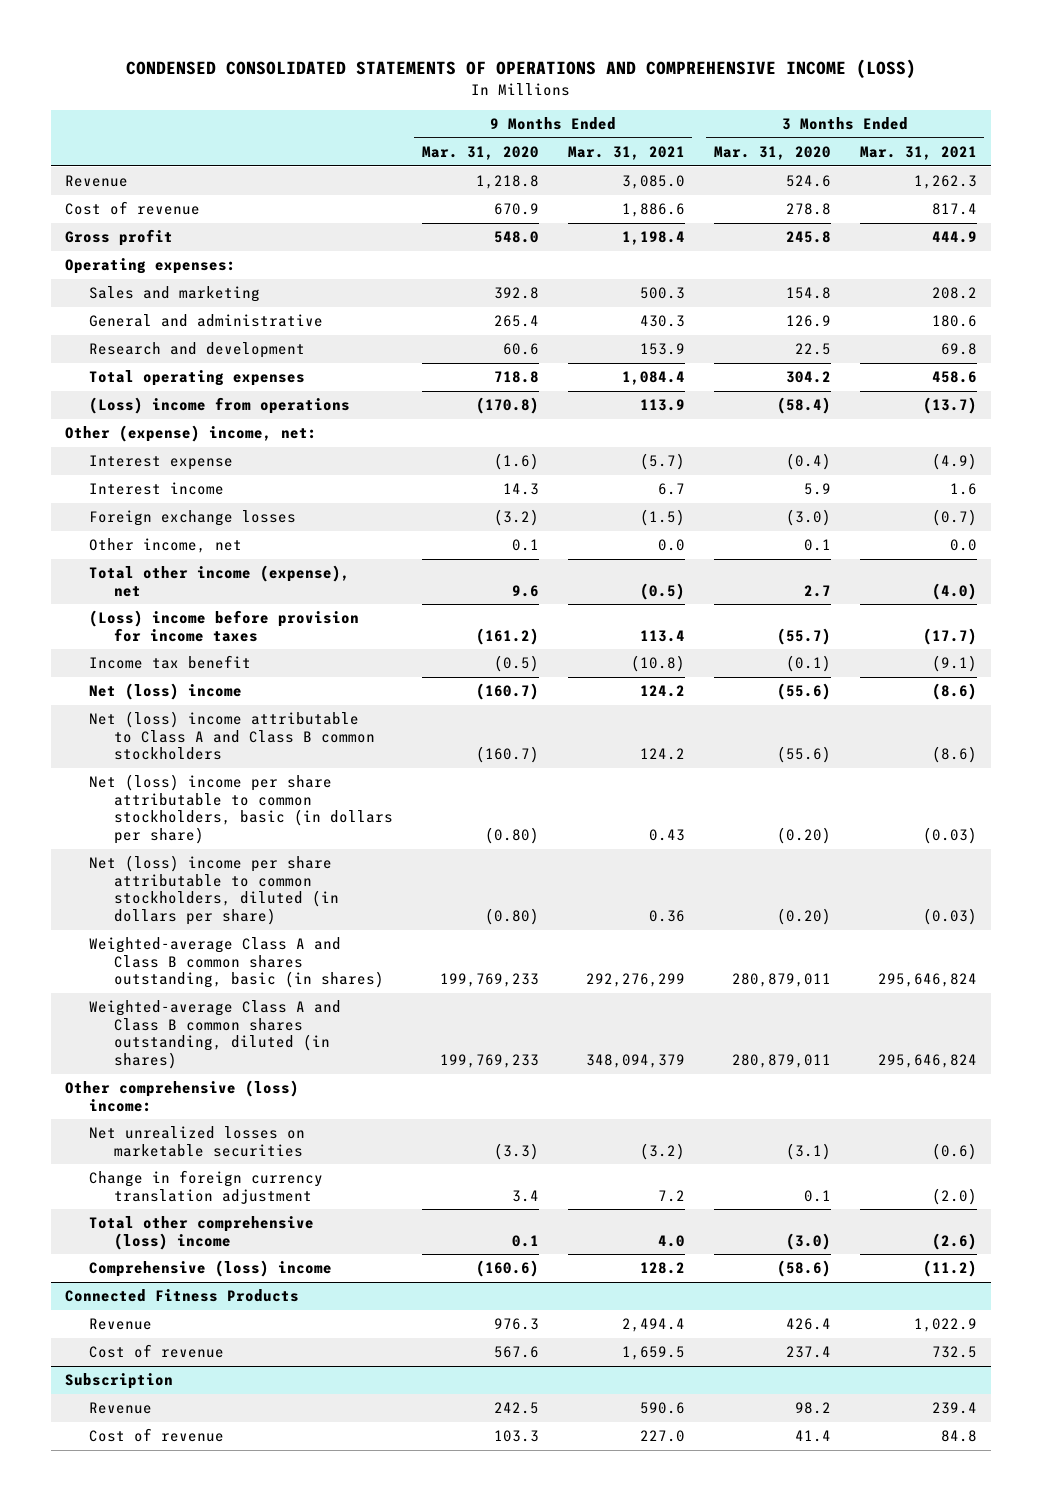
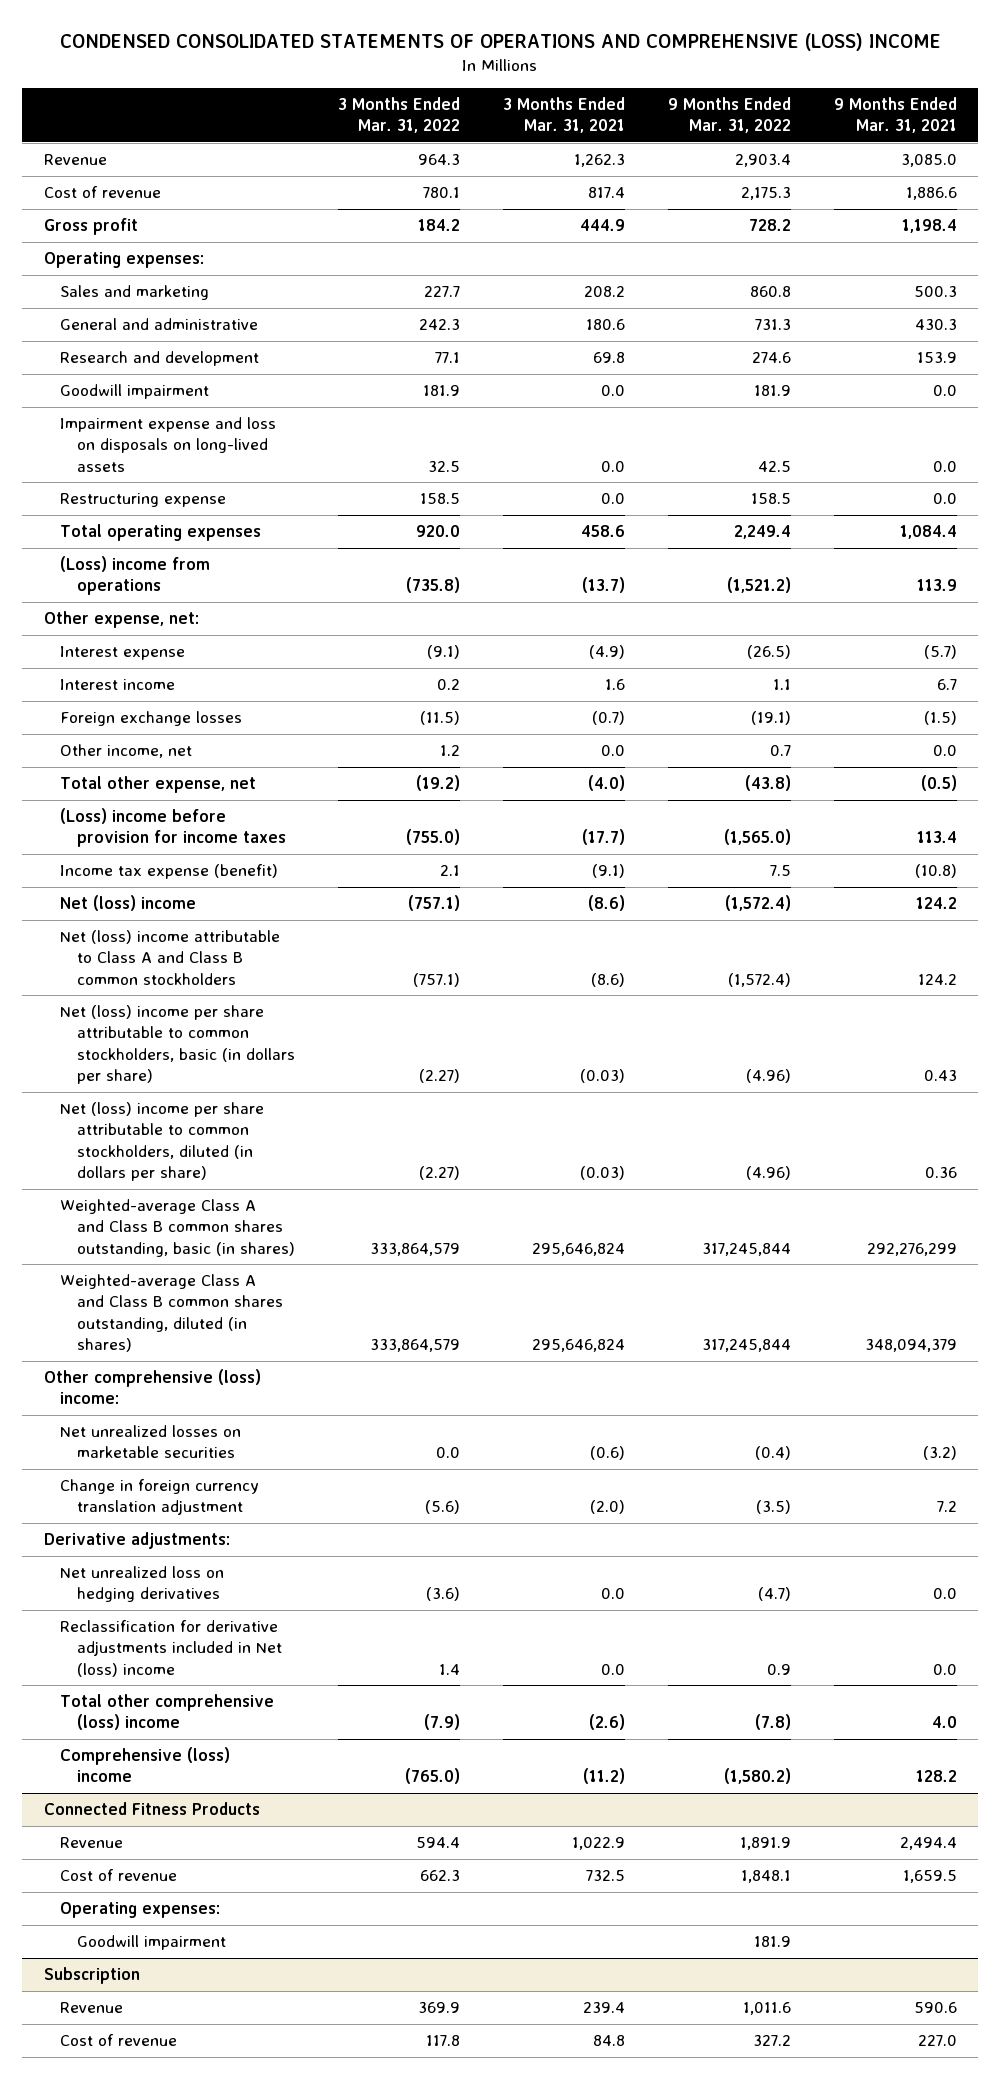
- CONDENSED CONSOLIDATED STATEMENTS OF OPERATIONS AND COMPREHENSIVE INCOME (LOSS)
+ CONDENSED CONSOLIDATED STATEMENTS OF OPERATIONS AND COMPREHENSIVE (LOSS) INCOME
- | 9 Months Ended Mar. 31, 2020 | 9 Months Ended Mar. 31, 2021 | 3 Months Ended Mar. 31, 2020 | 3 Months Ended Mar. 31, 2021
+ | 3 Months Ended Mar. 31, 2022 | 3 Months Ended Mar. 31, 2021 | 9 Months Ended Mar. 31, 2022 | 9 Months Ended Mar. 31, 2021
+ Goodwill impairment | 181.9 | 0.0 | 181.9 | 0.0
+ Impairment expense and loss on disposals on long-lived assets | 32.5 | 0.0 | 42.5 | 0.0
+ Restructuring expense | 158.5 | 0.0 | 158.5 | 0.0
- Other (expense) income, net:
+ Other expense, net:
- Total other income (expense), net | 9.6 | (0.5) | 2.7 | (4.0)
+ Total other expense, net | (19.2) | (4.0) | (43.8) | (0.5)
- Income tax benefit | (0.5) | (10.8) | (0.1) | (9.1)
+ Income tax expense (benefit) | 2.1 | (9.1) | 7.5 | (10.8)
+ Derivative adjustments:
+ Net unrealized loss on hedging derivatives | (3.6) | 0.0 | (4.7) | 0.0
+ Reclassification for derivative adjustments included in Net (loss) income | 1.4 | 0.0 | 0.9 | 0.0
@ Connected Fitness Products
+ Operating expenses:
+ Goodwill impairment | | | 181.9 |

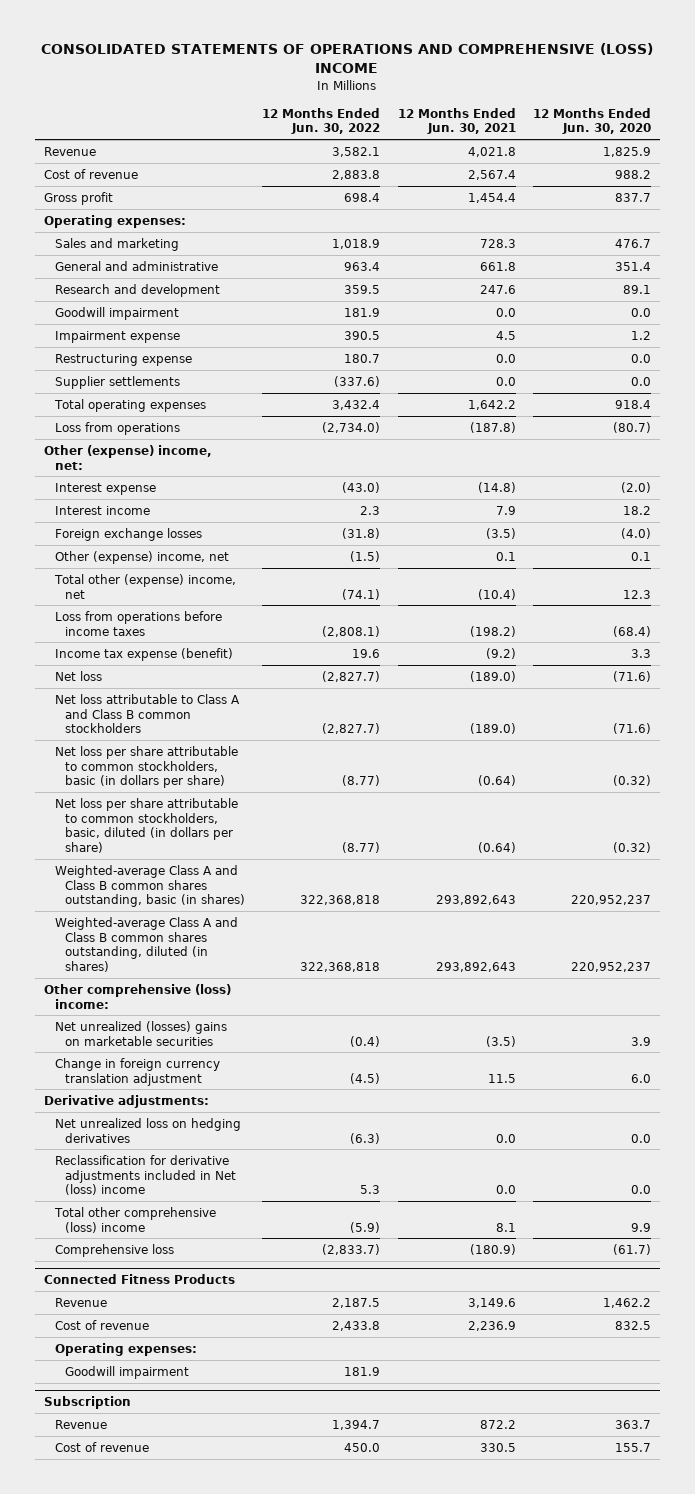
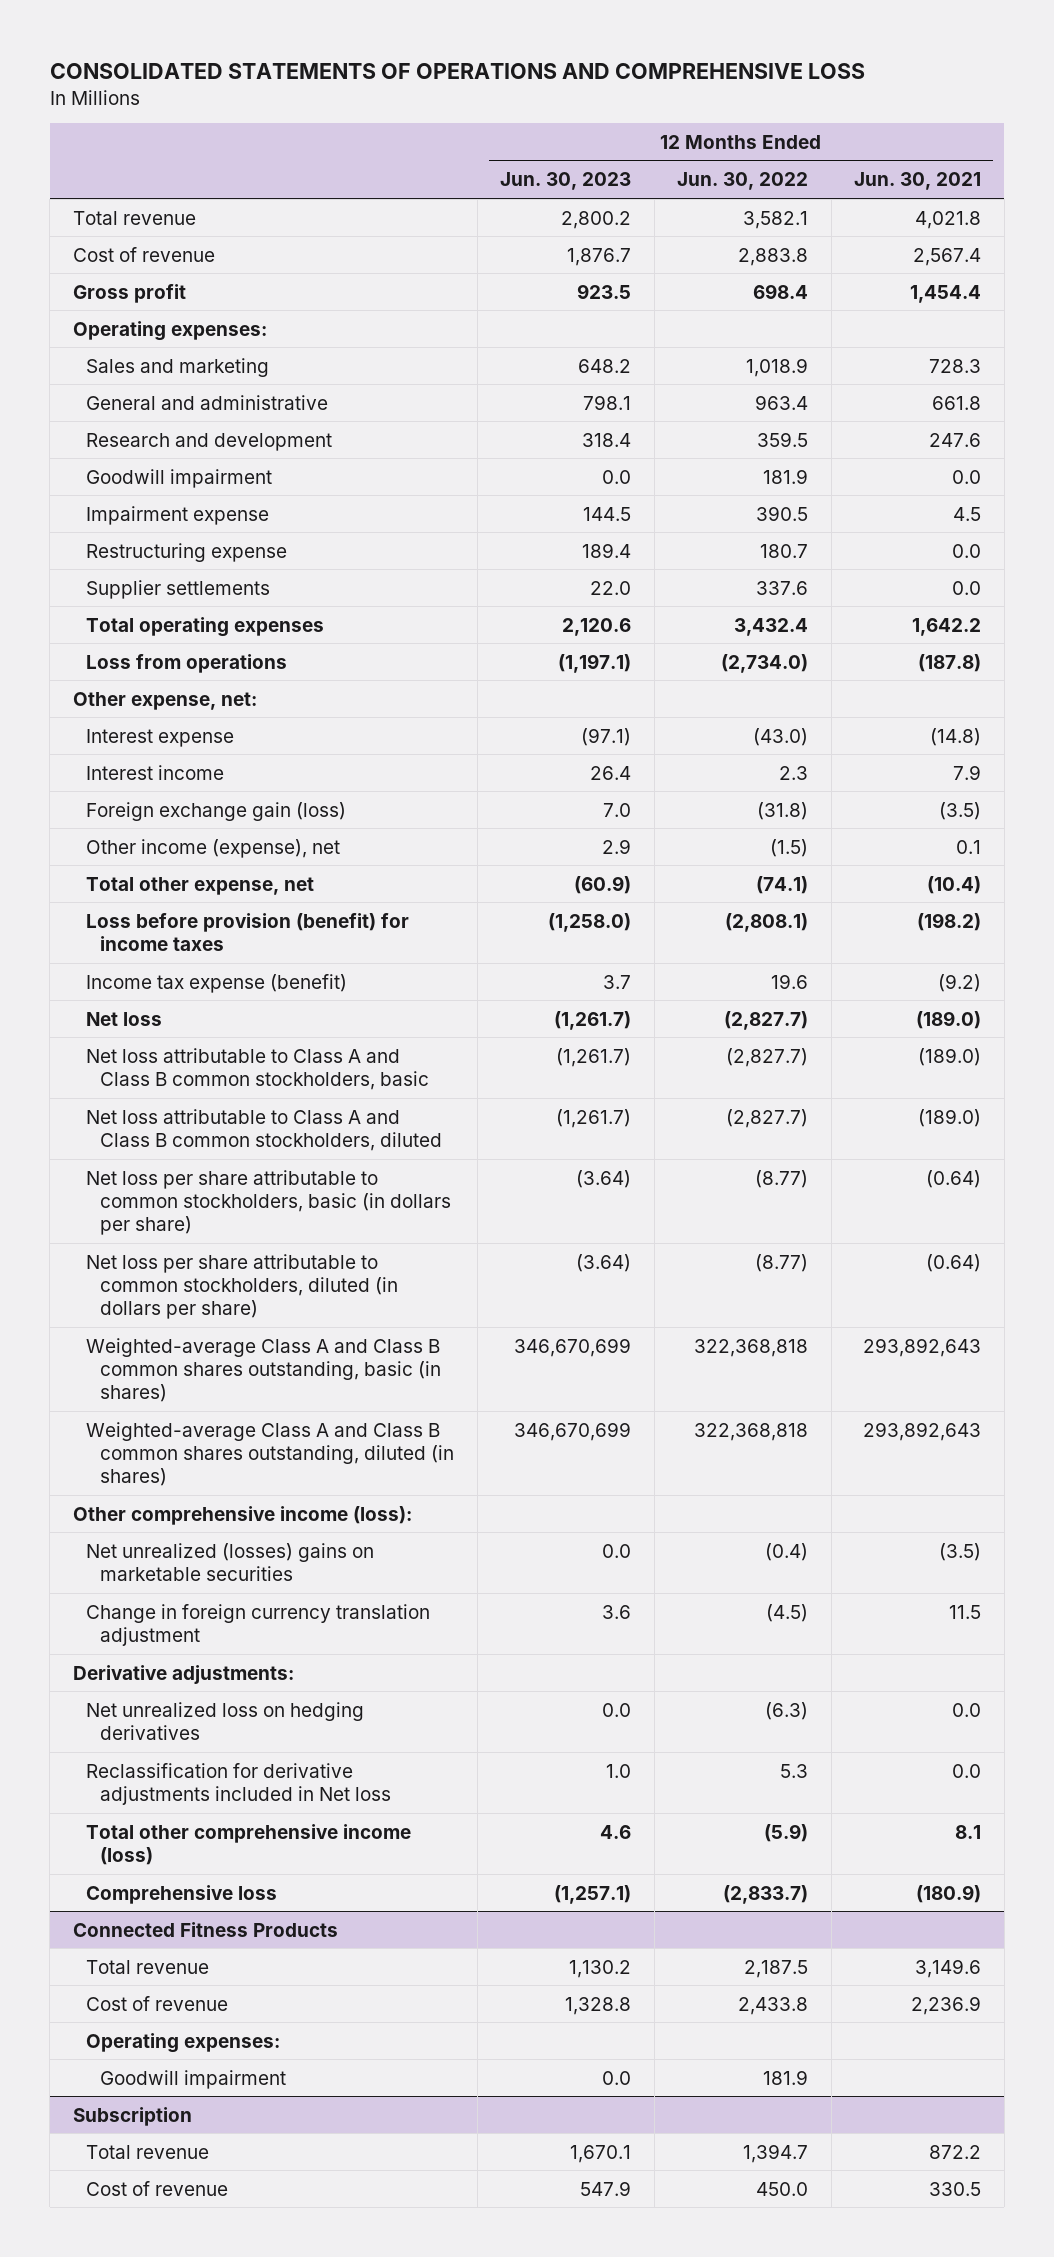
- CONSOLIDATED STATEMENTS OF OPERATIONS AND COMPREHENSIVE (LOSS) INCOME
+ CONSOLIDATED STATEMENTS OF OPERATIONS AND COMPREHENSIVE LOSS
- | 12 Months Ended Jun. 30, 2022 | 12 Months Ended Jun. 30, 2021 | 12 Months Ended Jun. 30, 2020
+ | 12 Months Ended Jun. 30, 2023 | 12 Months Ended Jun. 30, 2022 | 12 Months Ended Jun. 30, 2021
- Revenue | 3,582.1 | 4,021.8 | 1,825.9
+ Total revenue | 2,800.2 | 3,582.1 | 4,021.8
- Supplier settlements | (337.6) | 0.0 | 0.0
+ Supplier settlements | 22.0 | 337.6 | 0.0
- Other (expense) income, net:
+ Other expense, net:
- Foreign exchange losses | (31.8) | (3.5) | (4.0)
- Other (expense) income, net | (1.5) | 0.1 | 0.1
- Total other (expense) income, net | (74.1) | (10.4) | 12.3
- Loss from operations before income taxes | (2,808.1) | (198.2) | (68.4)
+ Foreign exchange gain (loss) | 7.0 | (31.8) | (3.5)
+ Other income (expense), net | 2.9 | (1.5) | 0.1
+ Total other expense, net | (60.9) | (74.1) | (10.4)
+ Loss before provision (benefit) for income taxes | (1,258.0) | (2,808.1) | (198.2)
- Net loss attributable to Class A and Class B common stockholders | (2,827.7) | (189.0) | (71.6)
+ Net loss attributable to Class A and Class B common stockholders, basic | (1,261.7) | (2,827.7) | (189.0)
+ Net loss attributable to Class A and Class B common stockholders, diluted | (1,261.7) | (2,827.7) | (189.0)
- Net loss per share attributable to common stockholders, basic, diluted (in dollars per share) | (8.77) | (0.64) | (0.32)
+ Net loss per share attributable to common stockholders, diluted (in dollars per share) | (3.64) | (8.77) | (0.64)
- Other comprehensive (loss) income:
+ Other comprehensive income (loss):
- Reclassification for derivative adjustments included in Net (loss) income | 5.3 | 0.0 | 0.0
- Total other comprehensive (loss) income | (5.9) | 8.1 | 9.9
+ Reclassification for derivative adjustments included in Net loss | 1.0 | 5.3 | 0.0
+ Total other comprehensive income (loss) | 4.6 | (5.9) | 8.1
@ Connected Fitness Products
- Revenue | 2,187.5 | 3,149.6 | 1,462.2
+ Total revenue | 1,130.2 | 2,187.5 | 3,149.6
@ Subscription
- Revenue | 1,394.7 | 872.2 | 363.7
+ Total revenue | 1,670.1 | 1,394.7 | 872.2

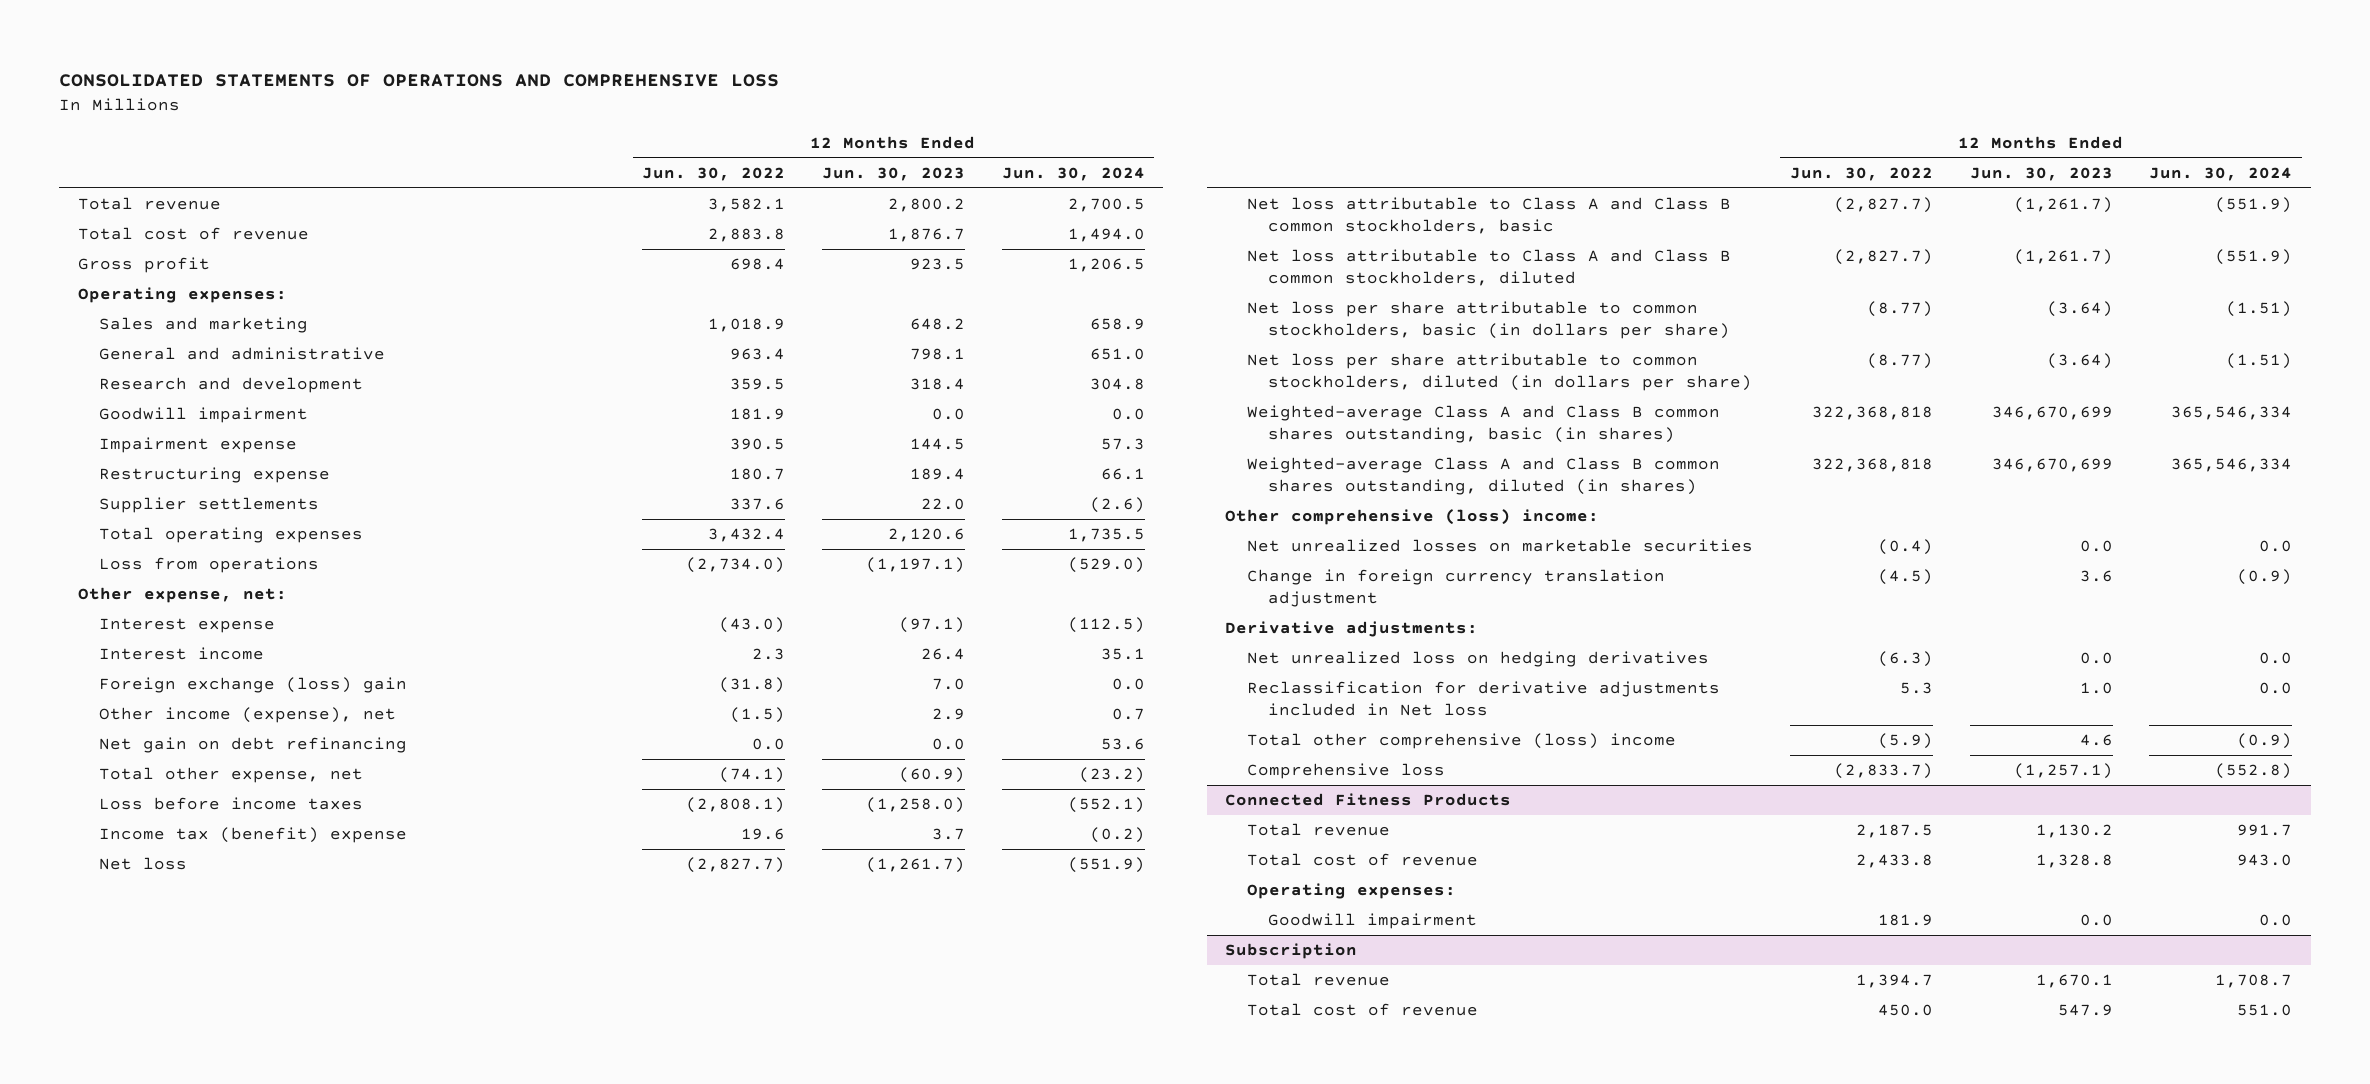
- | 12 Months Ended Jun. 30, 2023 | 12 Months Ended Jun. 30, 2022 | 12 Months Ended Jun. 30, 2021
+ | 12 Months Ended Jun. 30, 2022 | 12 Months Ended Jun. 30, 2023 | 12 Months Ended Jun. 30, 2024
- Cost of revenue | 1,876.7 | 2,883.8 | 2,567.4
+ Total cost of revenue | 2,883.8 | 1,876.7 | 1,494.0
- Foreign exchange gain (loss) | 7.0 | (31.8) | (3.5)
+ Foreign exchange (loss) gain | (31.8) | 7.0 | 0.0
+ Net gain on debt refinancing | 0.0 | 0.0 | 53.6
- Loss before provision (benefit) for income taxes | (1,258.0) | (2,808.1) | (198.2)
- Income tax expense (benefit) | 3.7 | 19.6 | (9.2)
+ Loss before income taxes | (2,808.1) | (1,258.0) | (552.1)
+ Income tax (benefit) expense | 19.6 | 3.7 | (0.2)
- Other comprehensive income (loss):
- Net unrealized (losses) gains on marketable securities | 0.0 | (0.4) | (3.5)
+ Other comprehensive (loss) income:
+ Net unrealized losses on marketable securities | (0.4) | 0.0 | 0.0
- Total other comprehensive income (loss) | 4.6 | (5.9) | 8.1
+ Total other comprehensive (loss) income | (5.9) | 4.6 | (0.9)
@ Connected Fitness Products
- Cost of revenue | 1,328.8 | 2,433.8 | 2,236.9
+ Total cost of revenue | 2,433.8 | 1,328.8 | 943.0
@ Subscription
- Cost of revenue | 547.9 | 450.0 | 330.5
+ Total cost of revenue | 450.0 | 547.9 | 551.0

